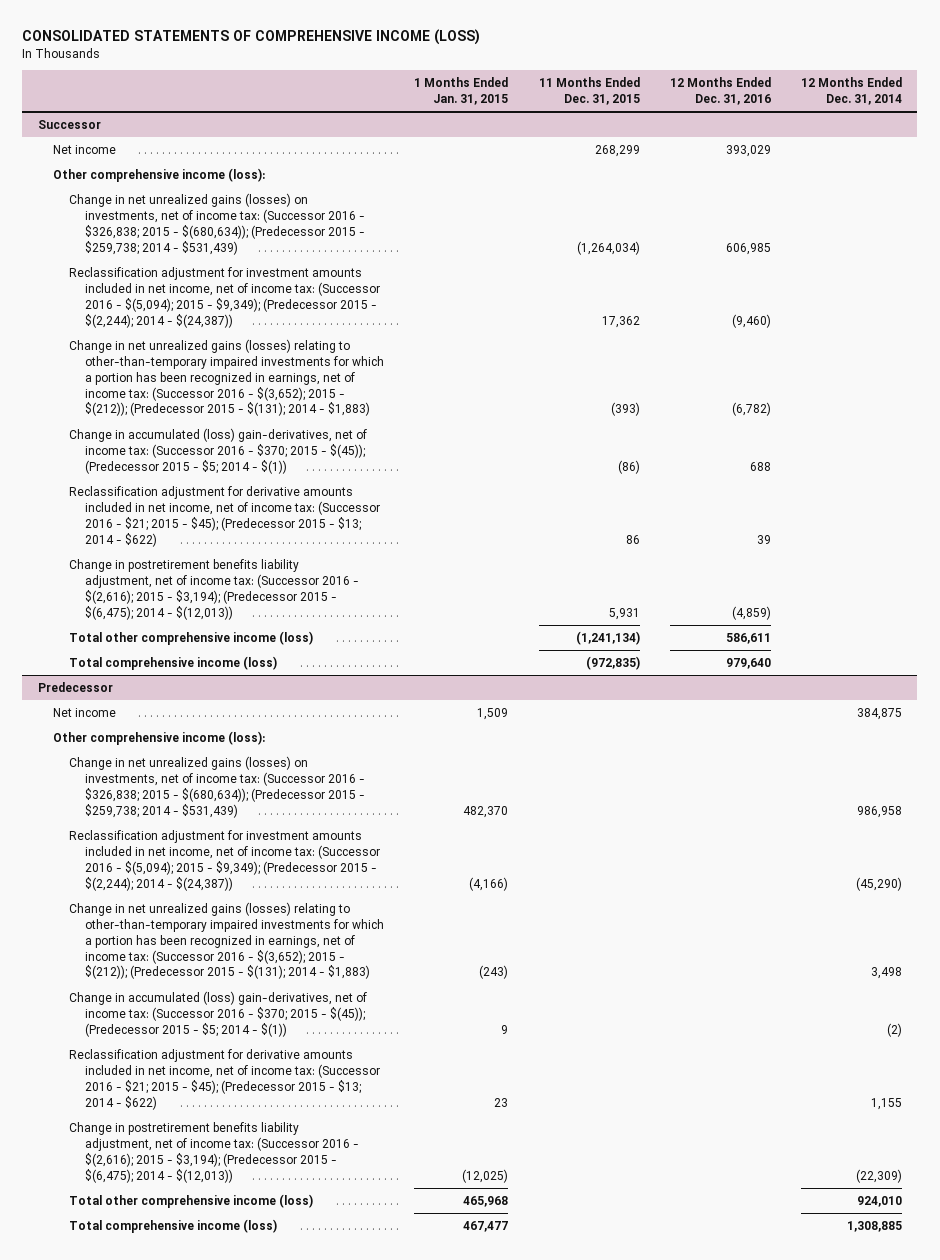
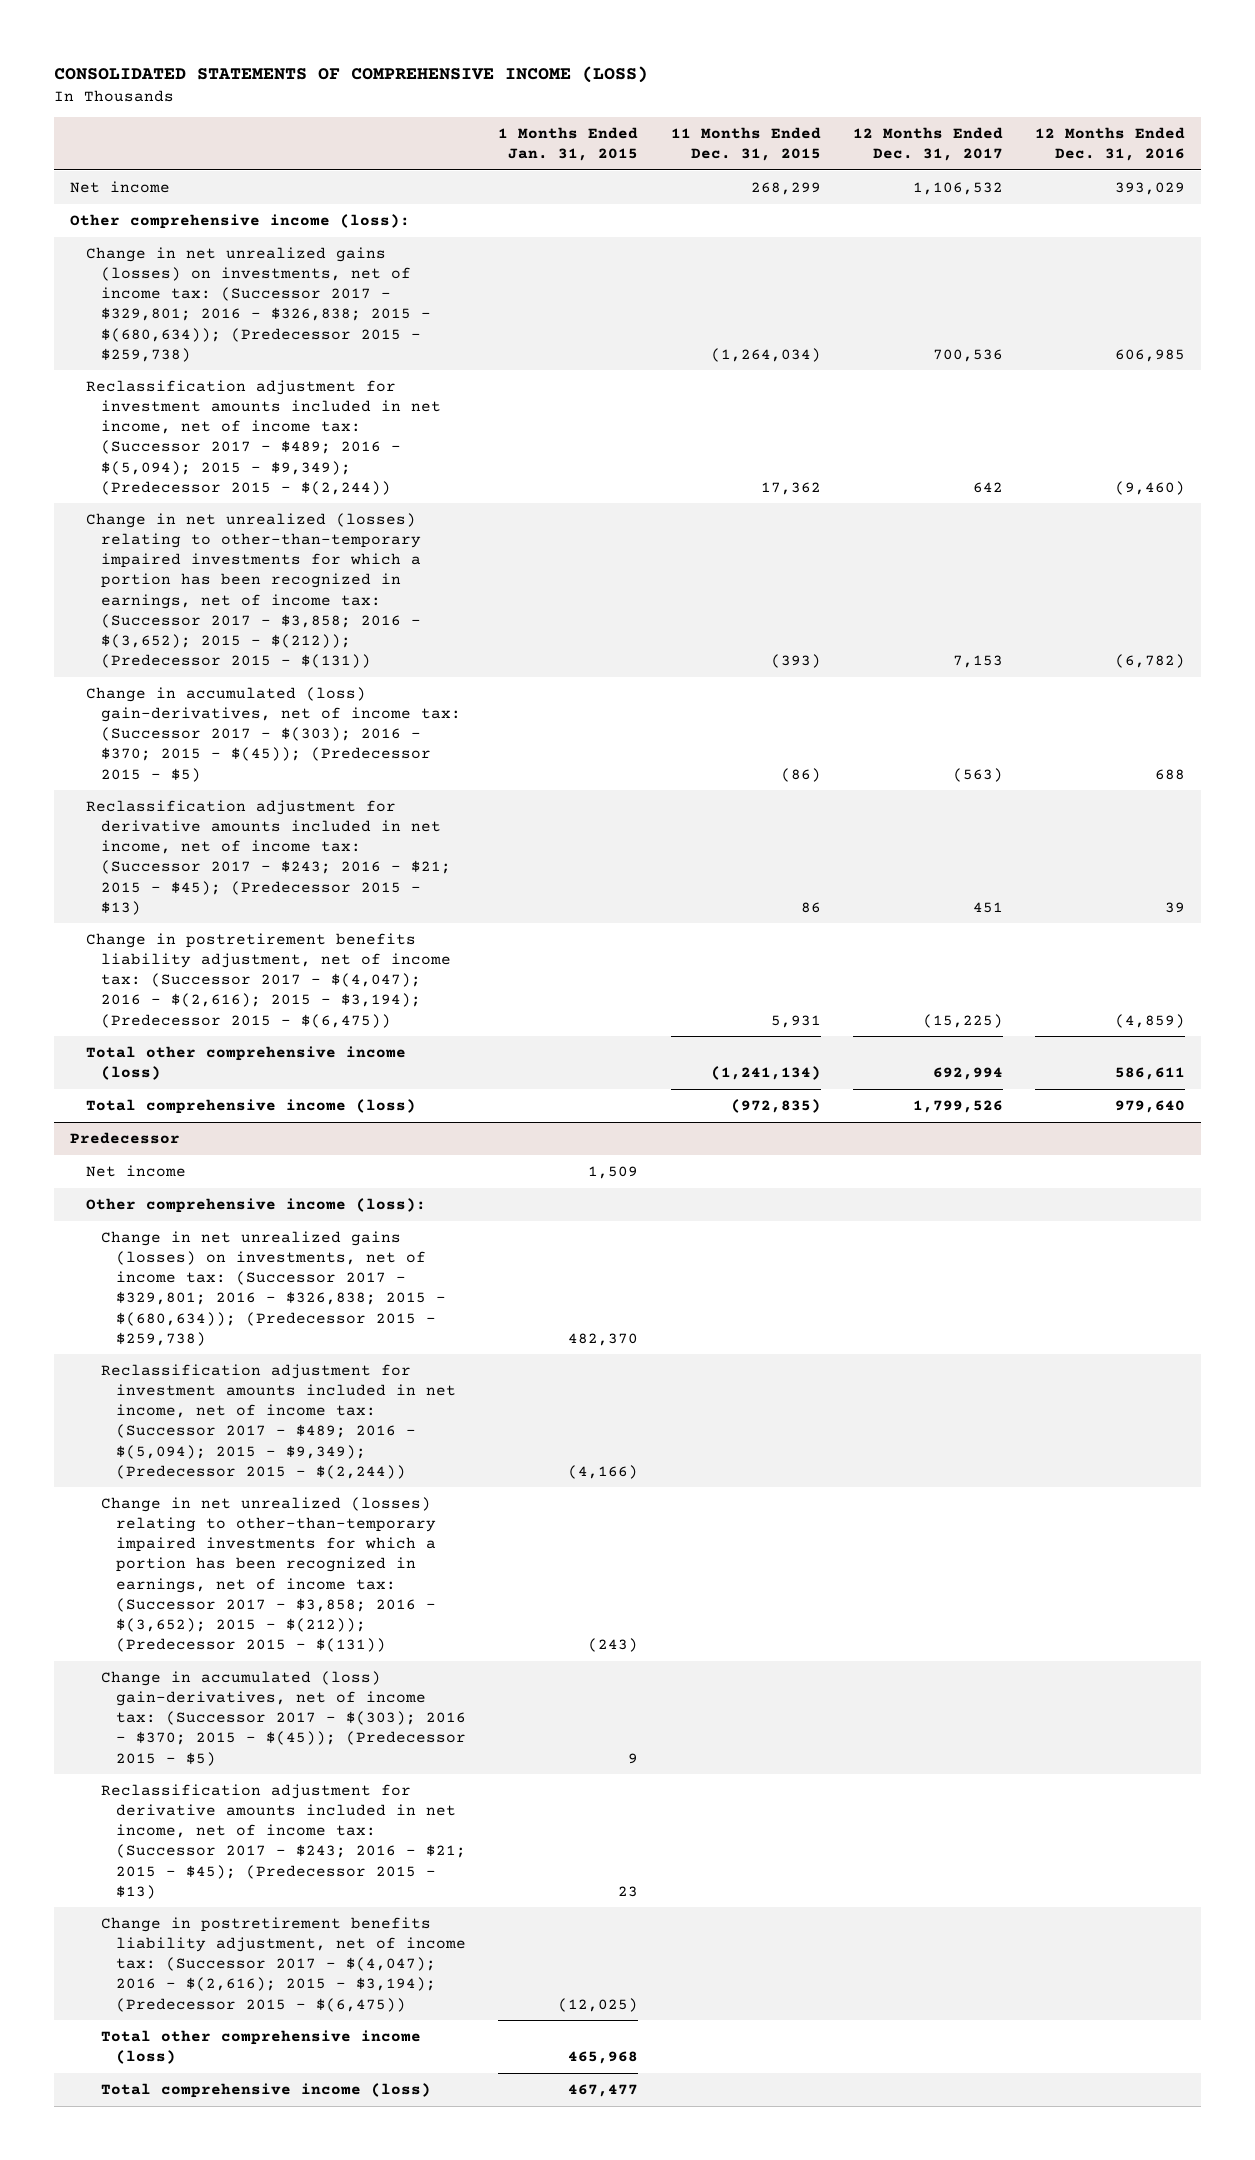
- | 1 Months Ended Jan. 31, 2015 | 11 Months Ended Dec. 31, 2015 | 12 Months Ended Dec. 31, 2016 | 12 Months Ended Dec. 31, 2014
+ | 1 Months Ended Jan. 31, 2015 | 11 Months Ended Dec. 31, 2015 | 12 Months Ended Dec. 31, 2017 | 12 Months Ended Dec. 31, 2016
- Successor
- Change in net unrealized gains (losses) on investments, net of income tax: (Successor 2016 - $326,838; 2015 - $(680,634)); (Predecessor 2015 - $259,738; 2014 - $531,439) | | (1,264,034) | 606,985 |
- Reclassification adjustment for investment amounts included in net income, net of income tax: (Successor 2016 - $(5,094); 2015 - $9,349); (Predecessor 2015 - $(2,244); 2014 - $(24,387)) | | 17,362 | (9,460) |
- Change in net unrealized gains (losses) relating to other-than-temporary impaired investments for which a portion has been recognized in earnings, net of income tax: (Successor 2016 - $(3,652); 2015 - $(212)); (Predecessor 2015 - $(131); 2014 - $1,883) | | (393) | (6,782) |
- Change in accumulated (loss) gain-derivatives, net of income tax: (Successor 2016 - $370; 2015 - $(45)); (Predecessor 2015 - $5; 2014 - $(1)) | | (86) | 688 |
- Reclassification adjustment for derivative amounts included in net income, net of income tax: (Successor 2016 - $21; 2015 - $45); (Predecessor 2015 - $13; 2014 - $622) | | 86 | 39 |
- Change in postretirement benefits liability adjustment, net of income tax: (Successor 2016 - $(2,616); 2015 - $3,194); (Predecessor 2015 - $(6,475); 2014 - $(12,013)) | | 5,931 | (4,859) |
+ Change in net unrealized gains (losses) on investments, net of income tax: (Successor 2017 - $329,801; 2016 - $326,838; 2015 - $(680,634)); (Predecessor 2015 - $259,738) | | (1,264,034) | 700,536 | 606,985
+ Reclassification adjustment for investment amounts included in net income, net of income tax: (Successor 2017 - $489; 2016 - $(5,094); 2015 - $9,349); (Predecessor 2015 - $(2,244)) | | 17,362 | 642 | (9,460)
+ Change in net unrealized (losses) relating to other-than-temporary impaired investments for which a portion has been recognized in earnings, net of income tax: (Successor 2017 - $3,858; 2016 - $(3,652); 2015 - $(212)); (Predecessor 2015 - $(131)) | | (393) | 7,153 | (6,782)
+ Change in accumulated (loss) gain-derivatives, net of income tax: (Successor 2017 - $(303); 2016 - $370; 2015 - $(45)); (Predecessor 2015 - $5) | | (86) | (563) | 688
+ Reclassification adjustment for derivative amounts included in net income, net of income tax: (Successor 2017 - $243; 2016 - $21; 2015 - $45); (Predecessor 2015 - $13) | | 86 | 451 | 39
+ Change in postretirement benefits liability adjustment, net of income tax: (Successor 2017 - $(4,047); 2016 - $(2,616); 2015 - $3,194); (Predecessor 2015 - $(6,475)) | | 5,931 | (15,225) | (4,859)
@ Predecessor
- Change in net unrealized gains (losses) on investments, net of income tax: (Successor 2016 - $326,838; 2015 - $(680,634)); (Predecessor 2015 - $259,738; 2014 - $531,439) | 482,370 | | | 986,958
- Reclassification adjustment for investment amounts included in net income, net of income tax: (Successor 2016 - $(5,094); 2015 - $9,349); (Predecessor 2015 - $(2,244); 2014 - $(24,387)) | (4,166) | | | (45,290)
- Change in net unrealized gains (losses) relating to other-than-temporary impaired investments for which a portion has been recognized in earnings, net of income tax: (Successor 2016 - $(3,652); 2015 - $(212)); (Predecessor 2015 - $(131); 2014 - $1,883) | (243) | | | 3,498
- Change in accumulated (loss) gain-derivatives, net of income tax: (Successor 2016 - $370; 2015 - $(45)); (Predecessor 2015 - $5; 2014 - $(1)) | 9 | | | (2)
- Reclassification adjustment for derivative amounts included in net income, net of income tax: (Successor 2016 - $21; 2015 - $45); (Predecessor 2015 - $13; 2014 - $622) | 23 | | | 1,155
- Change in postretirement benefits liability adjustment, net of income tax: (Successor 2016 - $(2,616); 2015 - $3,194); (Predecessor 2015 - $(6,475); 2014 - $(12,013)) | (12,025) | | | (22,309)
+ Change in net unrealized gains (losses) on investments, net of income tax: (Successor 2017 - $329,801; 2016 - $326,838; 2015 - $(680,634)); (Predecessor 2015 - $259,738) | 482,370 | | |
+ Reclassification adjustment for investment amounts included in net income, net of income tax: (Successor 2017 - $489; 2016 - $(5,094); 2015 - $9,349); (Predecessor 2015 - $(2,244)) | (4,166) | | |
+ Change in net unrealized (losses) relating to other-than-temporary impaired investments for which a portion has been recognized in earnings, net of income tax: (Successor 2017 - $3,858; 2016 - $(3,652); 2015 - $(212)); (Predecessor 2015 - $(131)) | (243) | | |
+ Change in accumulated (loss) gain-derivatives, net of income tax: (Successor 2017 - $(303); 2016 - $370; 2015 - $(45)); (Predecessor 2015 - $5) | 9 | | |
+ Reclassification adjustment for derivative amounts included in net income, net of income tax: (Successor 2017 - $243; 2016 - $21; 2015 - $45); (Predecessor 2015 - $13) | 23 | | |
+ Change in postretirement benefits liability adjustment, net of income tax: (Successor 2017 - $(4,047); 2016 - $(2,616); 2015 - $3,194); (Predecessor 2015 - $(6,475)) | (12,025) | | |

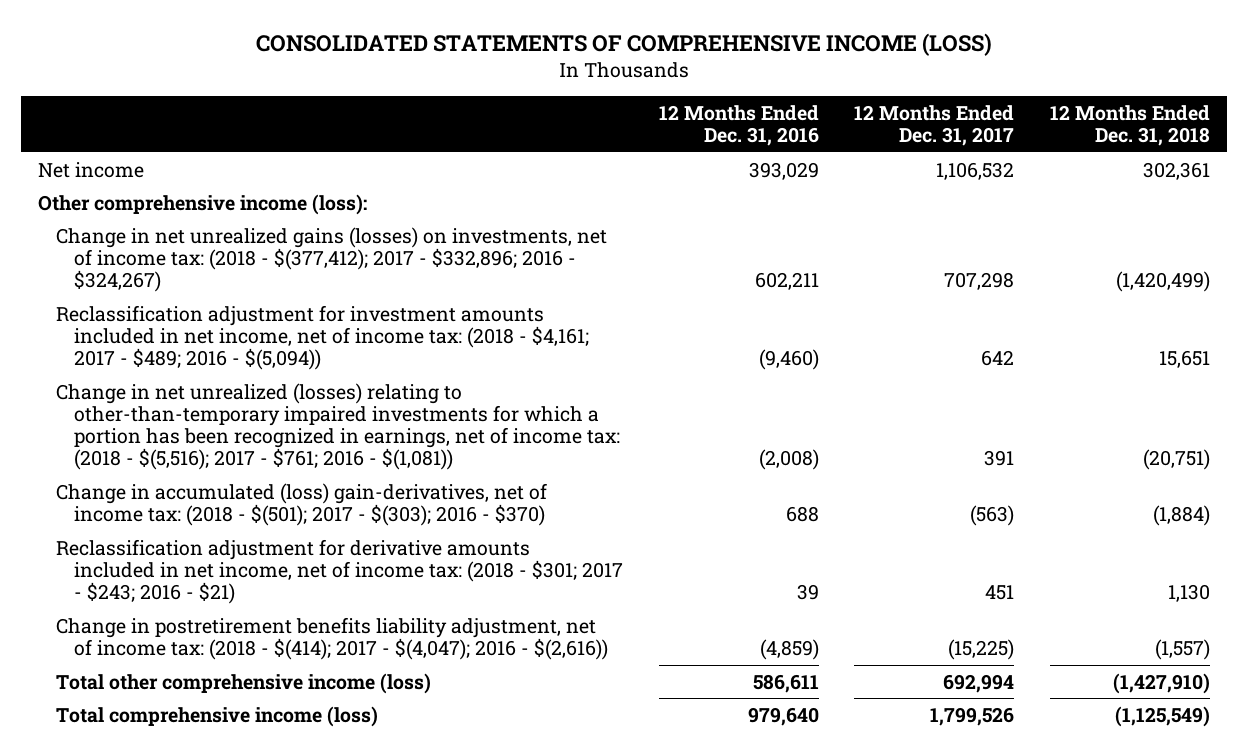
- | 1 Months Ended Jan. 31, 2015 | 11 Months Ended Dec. 31, 2015 | 12 Months Ended Dec. 31, 2017 | 12 Months Ended Dec. 31, 2016
+ | 12 Months Ended Dec. 31, 2016 | 12 Months Ended Dec. 31, 2017 | 12 Months Ended Dec. 31, 2018
- Change in net unrealized gains (losses) on investments, net of income tax: (Successor 2017 - $329,801; 2016 - $326,838; 2015 - $(680,634)); (Predecessor 2015 - $259,738) | | (1,264,034) | 700,536 | 606,985
- Reclassification adjustment for investment amounts included in net income, net of income tax: (Successor 2017 - $489; 2016 - $(5,094); 2015 - $9,349); (Predecessor 2015 - $(2,244)) | | 17,362 | 642 | (9,460)
- Change in net unrealized (losses) relating to other-than-temporary impaired investments for which a portion has been recognized in earnings, net of income tax: (Successor 2017 - $3,858; 2016 - $(3,652); 2015 - $(212)); (Predecessor 2015 - $(131)) | | (393) | 7,153 | (6,782)
- Change in accumulated (loss) gain-derivatives, net of income tax: (Successor 2017 - $(303); 2016 - $370; 2015 - $(45)); (Predecessor 2015 - $5) | | (86) | (563) | 688
- Reclassification adjustment for derivative amounts included in net income, net of income tax: (Successor 2017 - $243; 2016 - $21; 2015 - $45); (Predecessor 2015 - $13) | | 86 | 451 | 39
- Change in postretirement benefits liability adjustment, net of income tax: (Successor 2017 - $(4,047); 2016 - $(2,616); 2015 - $3,194); (Predecessor 2015 - $(6,475)) | | 5,931 | (15,225) | (4,859)
+ Change in net unrealized gains (losses) on investments, net of income tax: (2018 - $(377,412); 2017 - $332,896; 2016 - $324,267) | 602,211 | 707,298 | (1,420,499)
+ Reclassification adjustment for investment amounts included in net income, net of income tax: (2018 - $4,161; 2017 - $489; 2016 - $(5,094)) | (9,460) | 642 | 15,651
+ Change in net unrealized (losses) relating to other-than-temporary impaired investments for which a portion has been recognized in earnings, net of income tax: (2018 - $(5,516); 2017 - $761; 2016 - $(1,081)) | (2,008) | 391 | (20,751)
+ Change in accumulated (loss) gain-derivatives, net of income tax: (2018 - $(501); 2017 - $(303); 2016 - $370) | 688 | (563) | (1,884)
+ Reclassification adjustment for derivative amounts included in net income, net of income tax: (2018 - $301; 2017 - $243; 2016 - $21) | 39 | 451 | 1,130
+ Change in postretirement benefits liability adjustment, net of income tax: (2018 - $(414); 2017 - $(4,047); 2016 - $(2,616)) | (4,859) | (15,225) | (1,557)
- Predecessor
- Net income | 1,509 | | |
- Other comprehensive income (loss):
- Change in net unrealized gains (losses) on investments, net of income tax: (Successor 2017 - $329,801; 2016 - $326,838; 2015 - $(680,634)); (Predecessor 2015 - $259,738) | 482,370 | | |
- Reclassification adjustment for investment amounts included in net income, net of income tax: (Successor 2017 - $489; 2016 - $(5,094); 2015 - $9,349); (Predecessor 2015 - $(2,244)) | (4,166) | | |
- Change in net unrealized (losses) relating to other-than-temporary impaired investments for which a portion has been recognized in earnings, net of income tax: (Successor 2017 - $3,858; 2016 - $(3,652); 2015 - $(212)); (Predecessor 2015 - $(131)) | (243) | | |
- Change in accumulated (loss) gain-derivatives, net of income tax: (Successor 2017 - $(303); 2016 - $370; 2015 - $(45)); (Predecessor 2015 - $5) | 9 | | |
- Reclassification adjustment for derivative amounts included in net income, net of income tax: (Successor 2017 - $243; 2016 - $21; 2015 - $45); (Predecessor 2015 - $13) | 23 | | |
- Change in postretirement benefits liability adjustment, net of income tax: (Successor 2017 - $(4,047); 2016 - $(2,616); 2015 - $3,194); (Predecessor 2015 - $(6,475)) | (12,025) | | |
- Total other comprehensive income (loss) | 465,968 | | |
- Total comprehensive income (loss) | 467,477 | | |

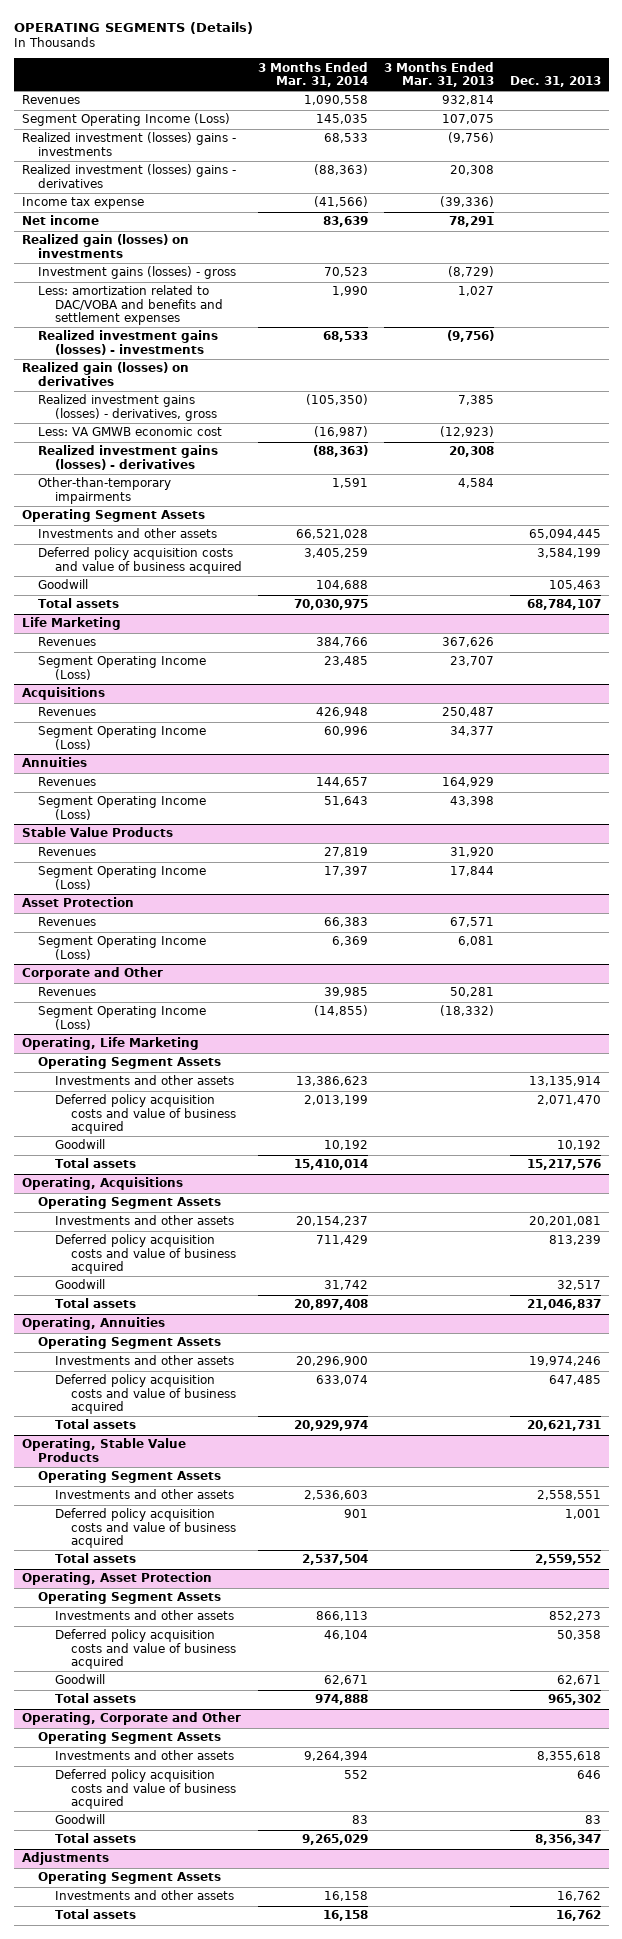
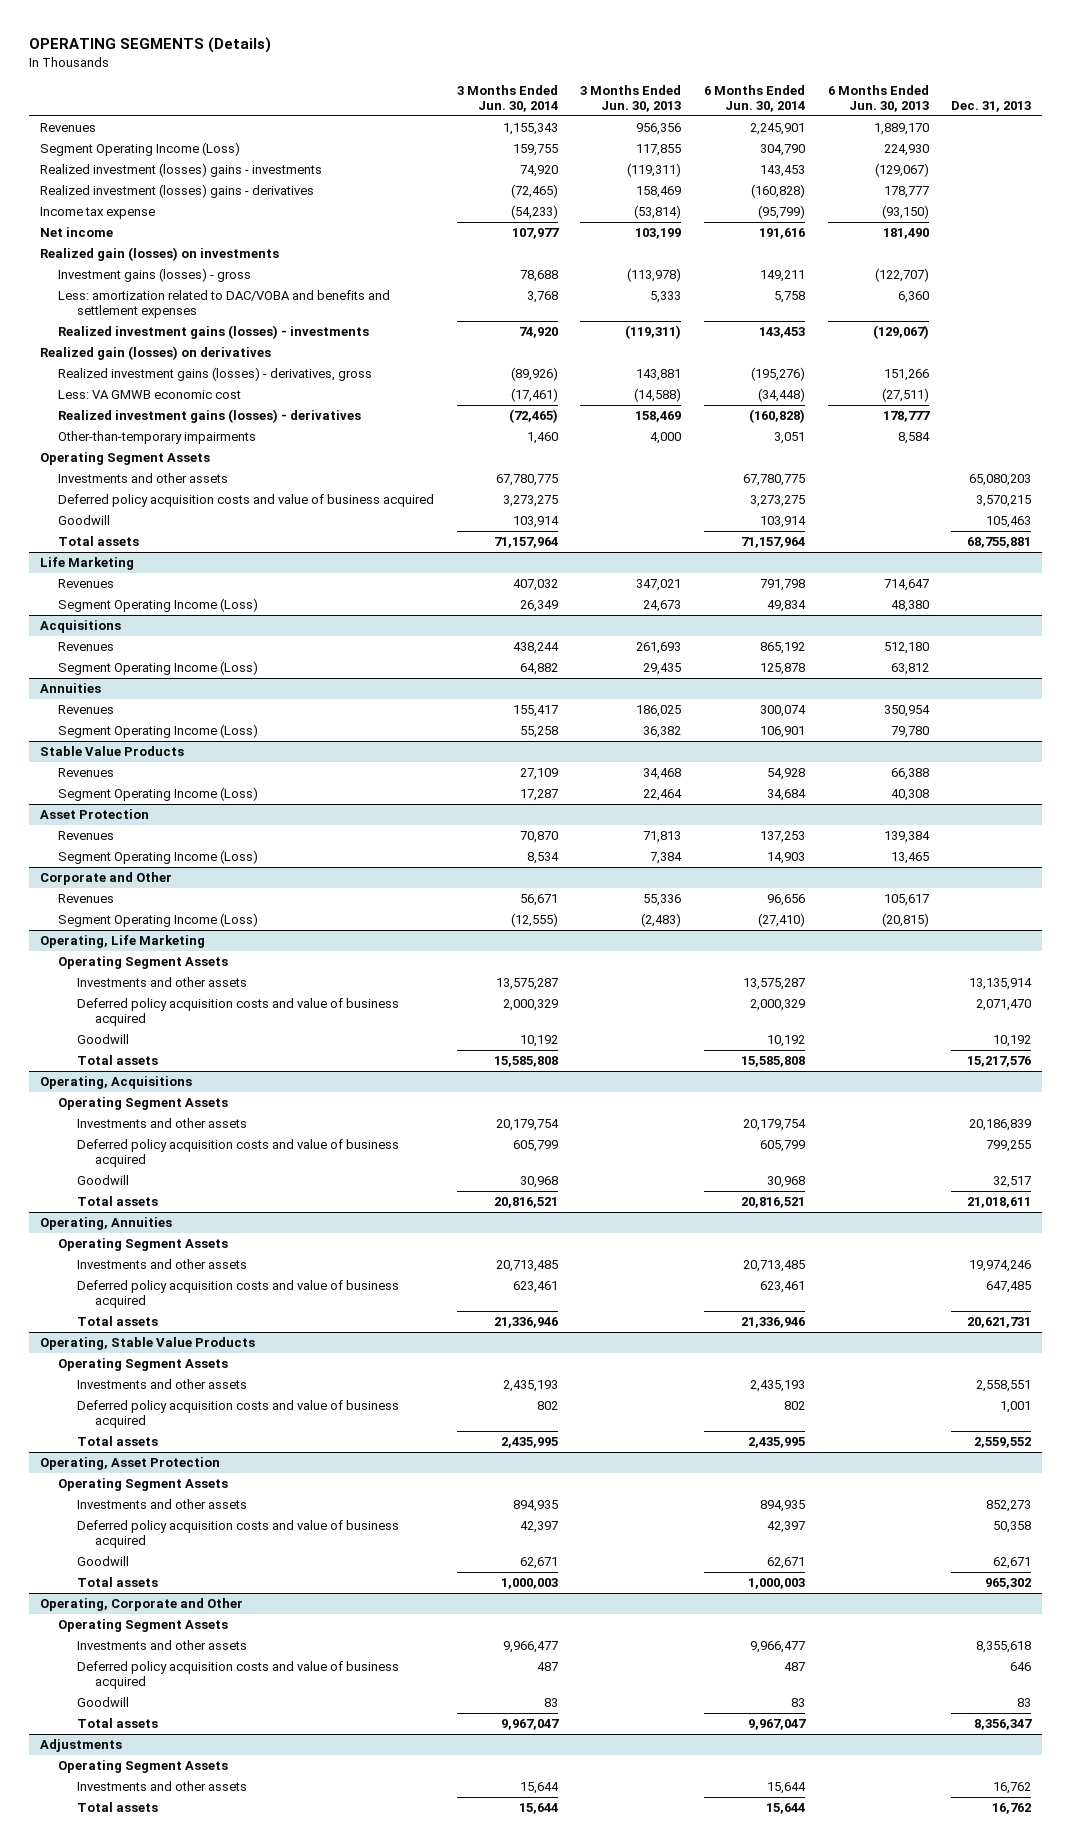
- | 3 Months Ended Mar. 31, 2014 | 3 Months Ended Mar. 31, 2013 | Dec. 31, 2013
+ | 3 Months Ended Jun. 30, 2014 | 3 Months Ended Jun. 30, 2013 | 6 Months Ended Jun. 30, 2014 | 6 Months Ended Jun. 30, 2013 | Dec. 31, 2013
- Investments and other assets | 66,521,028 | | 65,094,445
- Deferred policy acquisition costs and value of business acquired | 3,405,259 | | 3,584,199
+ Investments and other assets | 67,780,775 | | 67,780,775 | | 65,080,203
+ Deferred policy acquisition costs and value of business acquired | 3,273,275 | | 3,273,275 | | 3,570,215
- Total assets | 70,030,975 | | 68,784,107
+ Total assets | 71,157,964 | | 71,157,964 | | 68,755,881
@ Operating, Acquisitions
- Investments and other assets | 20,154,237 | | 20,201,081
- Deferred policy acquisition costs and value of business acquired | 711,429 | | 813,239
+ Investments and other assets | 20,179,754 | | 20,179,754 | | 20,186,839
+ Deferred policy acquisition costs and value of business acquired | 605,799 | | 605,799 | | 799,255
- Total assets | 20,897,408 | | 21,046,837
+ Total assets | 20,816,521 | | 20,816,521 | | 21,018,611

